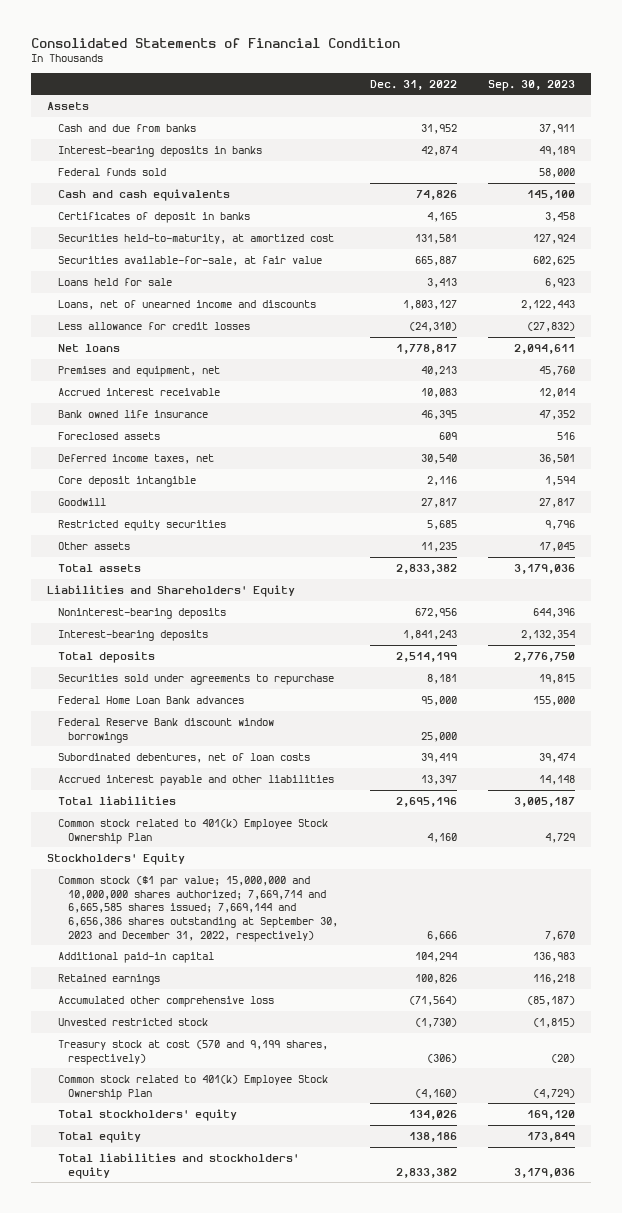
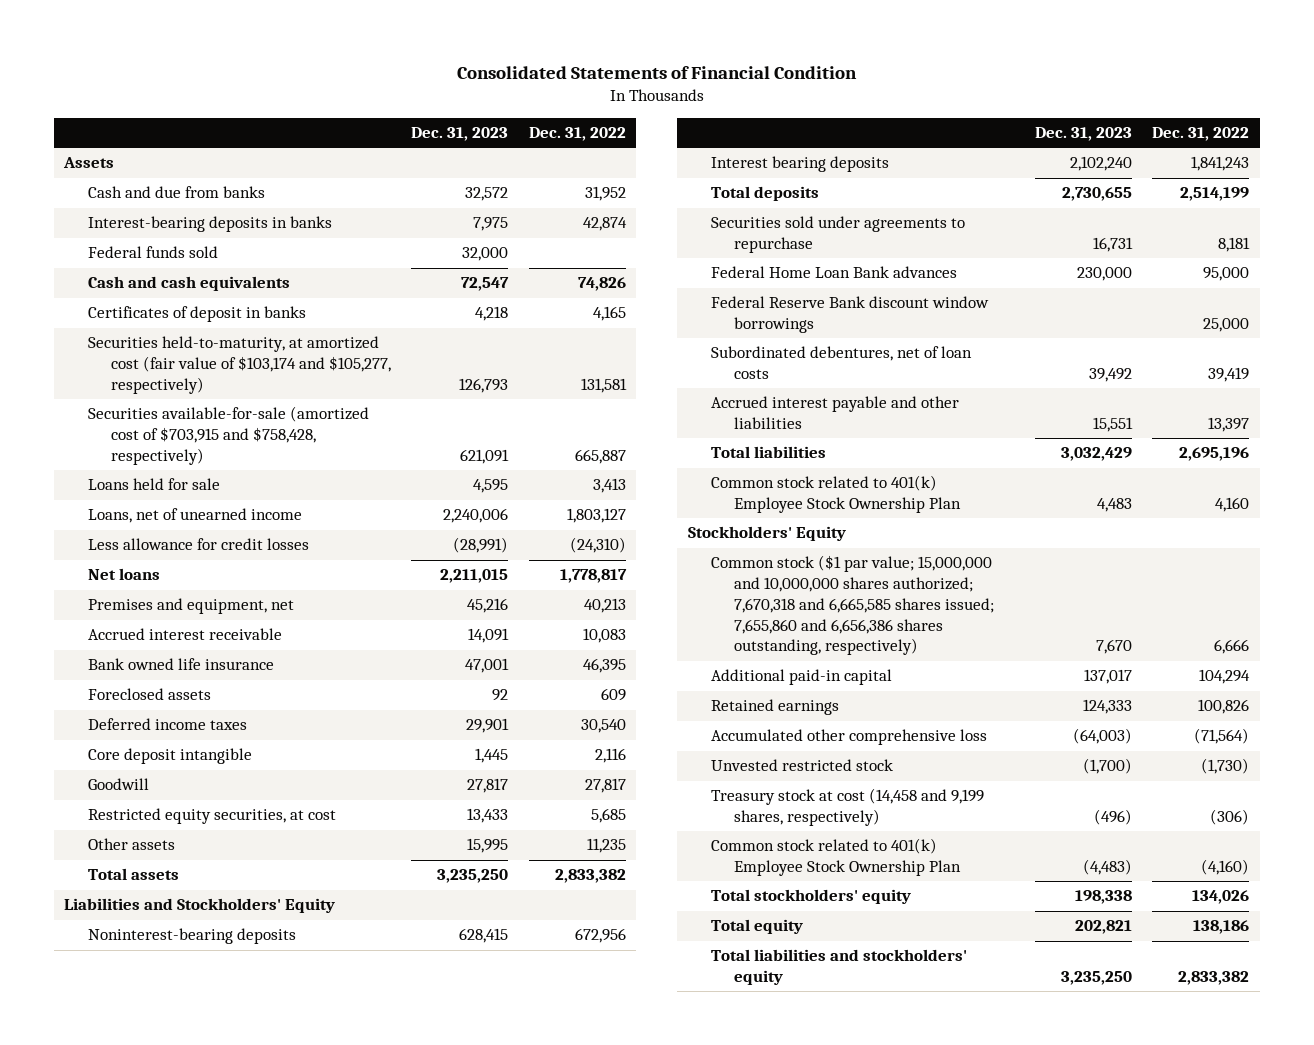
- | Dec. 31, 2022 | Sep. 30, 2023
+ | Dec. 31, 2023 | Dec. 31, 2022
- Securities held-to-maturity, at amortized cost | 131,581 | 127,924
- Securities available-for-sale, at fair value | 665,887 | 602,625
+ Securities held-to-maturity, at amortized cost (fair value of $103,174 and $105,277, respectively) | 126,793 | 131,581
+ Securities available-for-sale (amortized cost of $703,915 and $758,428, respectively) | 621,091 | 665,887
- Loans, net of unearned income and discounts | 1,803,127 | 2,122,443
+ Loans, net of unearned income | 2,240,006 | 1,803,127
- Deferred income taxes, net | 30,540 | 36,501
+ Deferred income taxes | 29,901 | 30,540
- Restricted equity securities | 5,685 | 9,796
+ Restricted equity securities, at cost | 13,433 | 5,685
- Liabilities and Shareholders' Equity
+ Liabilities and Stockholders' Equity
- Interest-bearing deposits | 1,841,243 | 2,132,354
+ Interest bearing deposits | 2,102,240 | 1,841,243
- Common stock ($1 par value; 15,000,000 and 10,000,000 shares authorized; 7,669,714 and 6,665,585 shares issued; 7,669,144 and 6,656,386 shares outstanding at September 30, 2023 and December 31, 2022, respectively) | 6,666 | 7,670
+ Common stock ($1 par value; 15,000,000 and 10,000,000 shares authorized; 7,670,318 and 6,665,585 shares issued; 7,655,860 and 6,656,386 shares outstanding, respectively) | 7,670 | 6,666
- Treasury stock at cost (570 and 9,199 shares, respectively) | (306) | (20)
+ Treasury stock at cost (14,458 and 9,199 shares, respectively) | (496) | (306)

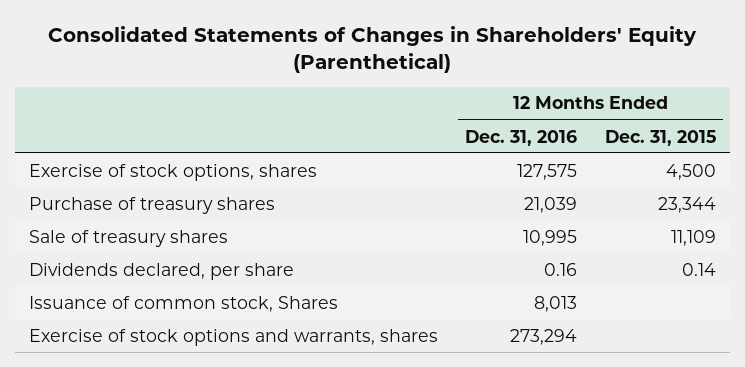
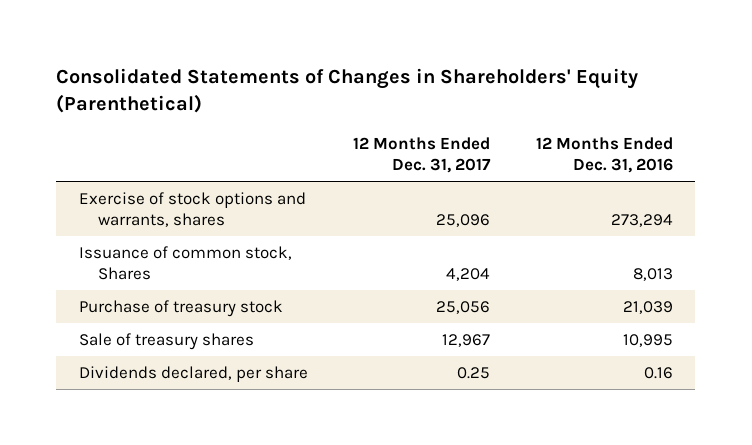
- | 12 Months Ended Dec. 31, 2016 | 12 Months Ended Dec. 31, 2015
+ | 12 Months Ended Dec. 31, 2017 | 12 Months Ended Dec. 31, 2016
- Exercise of stock options, shares | 127,575 | 4,500
- Purchase of treasury shares | 21,039 | 23,344
moved up: Exercise of stock options and warrants, shares | 25,096 | 273,294
moved up: Issuance of common stock, Shares | 4,204 | 8,013
+ Purchase of treasury stock | 25,056 | 21,039

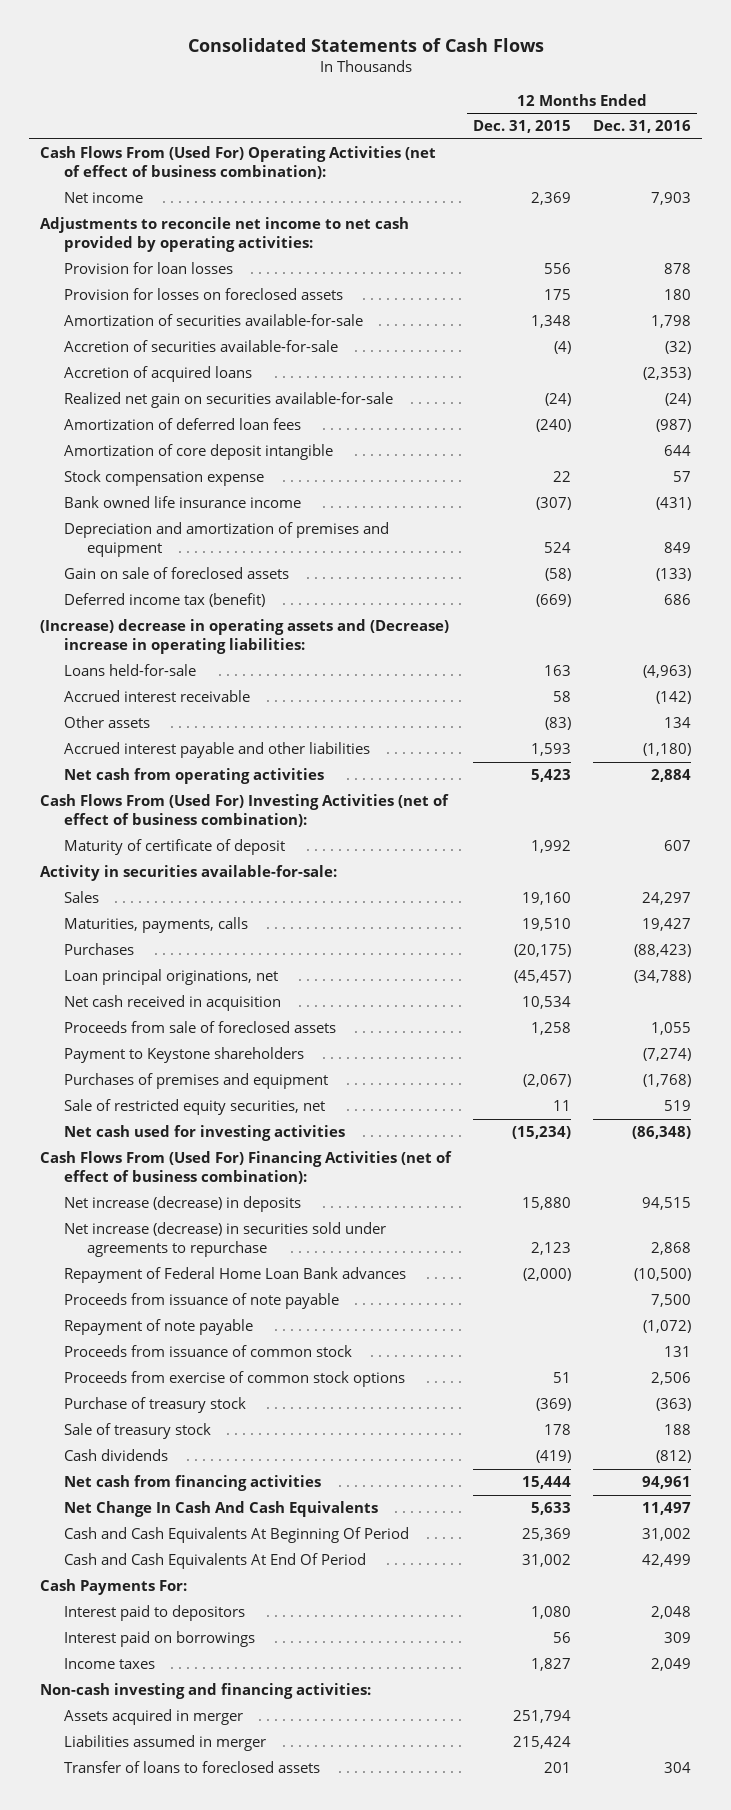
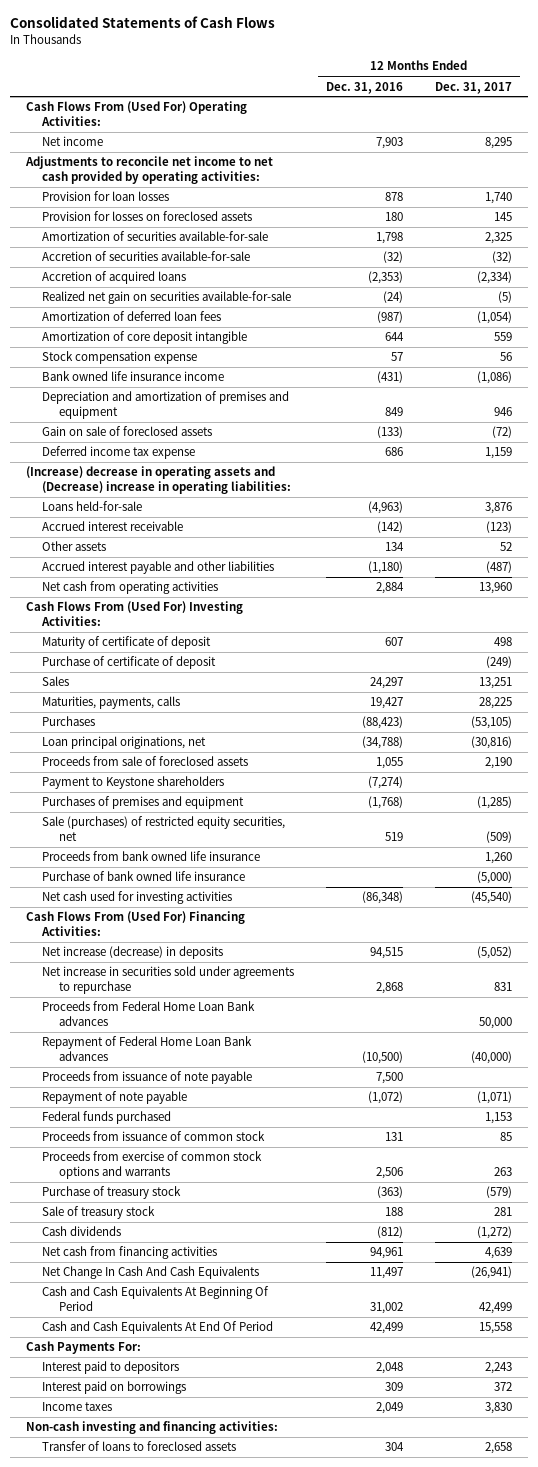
- | 12 Months Ended Dec. 31, 2015 | 12 Months Ended Dec. 31, 2016
+ | 12 Months Ended Dec. 31, 2016 | 12 Months Ended Dec. 31, 2017
- Cash Flows From (Used For) Operating Activities (net of effect of business combination):
+ Cash Flows From (Used For) Operating Activities:
- Deferred income tax (benefit) | (669) | 686
+ Deferred income tax expense | 686 | 1,159
- Cash Flows From (Used For) Investing Activities (net of effect of business combination):
+ Cash Flows From (Used For) Investing Activities:
- Activity in securities available-for-sale:
+ Purchase of certificate of deposit | | (249)
- Net cash received in acquisition | 10,534 |
- Sale of restricted equity securities, net | 11 | 519
+ Sale (purchases) of restricted equity securities, net | 519 | (509)
+ Proceeds from bank owned life insurance | | 1,260
+ Purchase of bank owned life insurance | | (5,000)
- Cash Flows From (Used For) Financing Activities (net of effect of business combination):
+ Cash Flows From (Used For) Financing Activities:
- Net increase (decrease) in securities sold under agreements to repurchase | 2,123 | 2,868
+ Net increase in securities sold under agreements to repurchase | 2,868 | 831
+ Proceeds from Federal Home Loan Bank advances | | 50,000
+ Federal funds purchased | | 1,153
- Proceeds from exercise of common stock options | 51 | 2,506
+ Proceeds from exercise of common stock options and warrants | 2,506 | 263
- Assets acquired in merger | 251,794 |
- Liabilities assumed in merger | 215,424 |

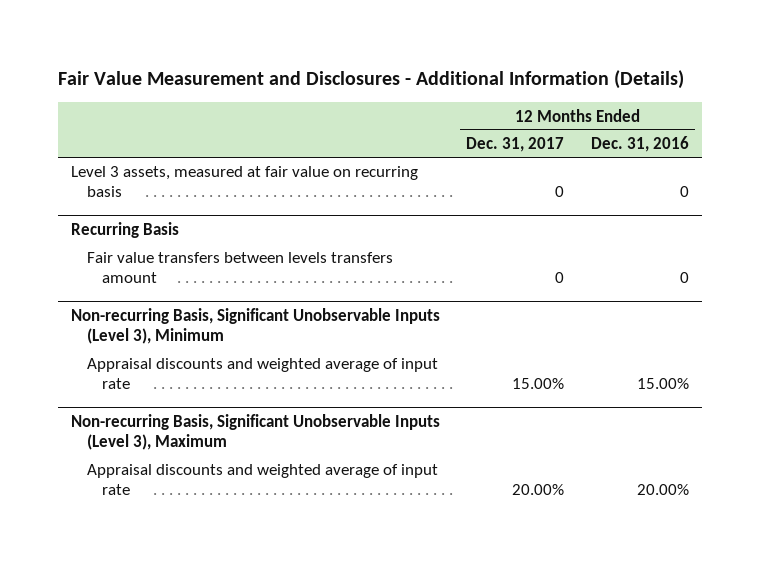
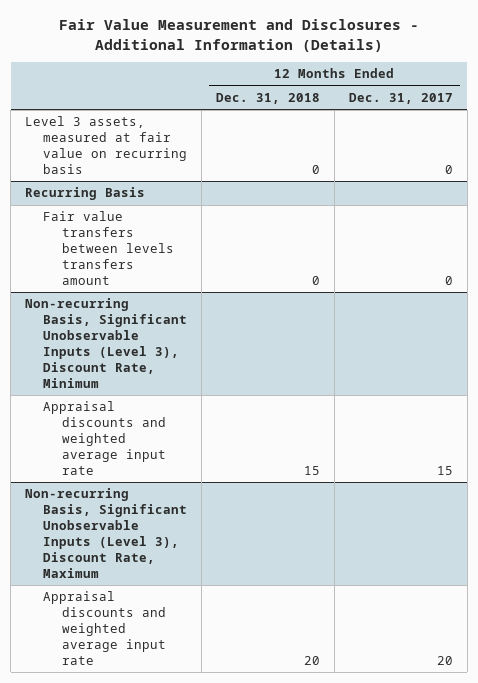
- | 12 Months Ended Dec. 31, 2017 | 12 Months Ended Dec. 31, 2016
+ | 12 Months Ended Dec. 31, 2018 | 12 Months Ended Dec. 31, 2017
- Non-recurring Basis, Significant Unobservable Inputs (Level 3), Minimum
- Appraisal discounts and weighted average of input rate | 15.00% | 15.00%
- Non-recurring Basis, Significant Unobservable Inputs (Level 3), Maximum
- Appraisal discounts and weighted average of input rate | 20.00% | 20.00%
+ Non-recurring Basis, Significant Unobservable Inputs (Level 3), Discount Rate, Minimum
+ Appraisal discounts and weighted average input rate | 15 | 15
+ Non-recurring Basis, Significant Unobservable Inputs (Level 3), Discount Rate, Maximum
+ Appraisal discounts and weighted average input rate | 20 | 20

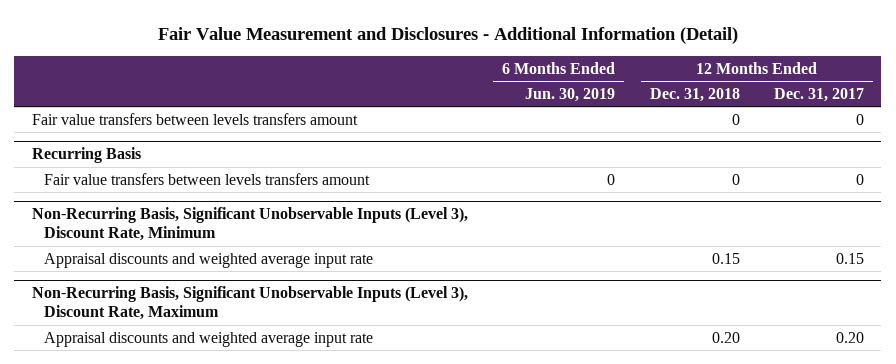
- Fair Value Measurement and Disclosures - Additional Information (Details)
+ Fair Value Measurement and Disclosures - Additional Information (Detail)
- | 12 Months Ended Dec. 31, 2018 | 12 Months Ended Dec. 31, 2017
+ | 6 Months Ended Jun. 30, 2019 | 12 Months Ended Dec. 31, 2018 | 12 Months Ended Dec. 31, 2017
- Level 3 assets, measured at fair value on recurring basis | 0 | 0
+ Fair value transfers between levels transfers amount | | 0 | 0
- Non-recurring Basis, Significant Unobservable Inputs (Level 3), Discount Rate, Minimum
- Appraisal discounts and weighted average input rate | 15 | 15
- Non-recurring Basis, Significant Unobservable Inputs (Level 3), Discount Rate, Maximum
- Appraisal discounts and weighted average input rate | 20 | 20
+ Non-Recurring Basis, Significant Unobservable Inputs (Level 3), Discount Rate, Minimum
+ Appraisal discounts and weighted average input rate | | 0.15 | 0.15
+ Non-Recurring Basis, Significant Unobservable Inputs (Level 3), Discount Rate, Maximum
+ Appraisal discounts and weighted average input rate | | 0.20 | 0.20

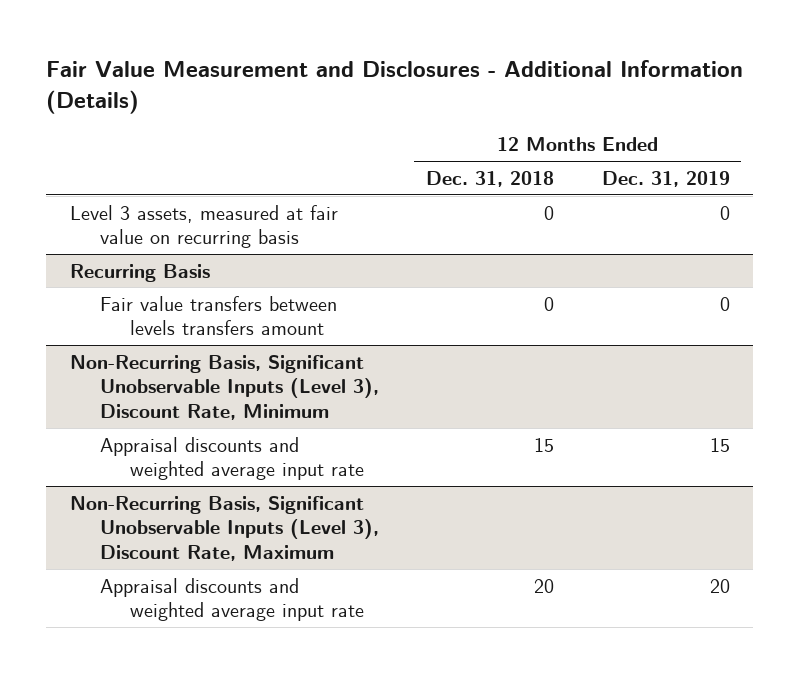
- Fair Value Measurement and Disclosures - Additional Information (Detail)
+ Fair Value Measurement and Disclosures - Additional Information (Details)
- | 6 Months Ended Jun. 30, 2019 | 12 Months Ended Dec. 31, 2018 | 12 Months Ended Dec. 31, 2017
+ | 12 Months Ended Dec. 31, 2018 | 12 Months Ended Dec. 31, 2019
- Fair value transfers between levels transfers amount | | 0 | 0
+ Level 3 assets, measured at fair value on recurring basis | 0 | 0
@ Non-Recurring Basis, Significant Unobservable Inputs (Level 3), Discount Rate, Minimum
- Appraisal discounts and weighted average input rate | | 0.15 | 0.15
+ Appraisal discounts and weighted average input rate | 15 | 15
@ Non-Recurring Basis, Significant Unobservable Inputs (Level 3), Discount Rate, Maximum
- Appraisal discounts and weighted average input rate | | 0.20 | 0.20
+ Appraisal discounts and weighted average input rate | 20 | 20

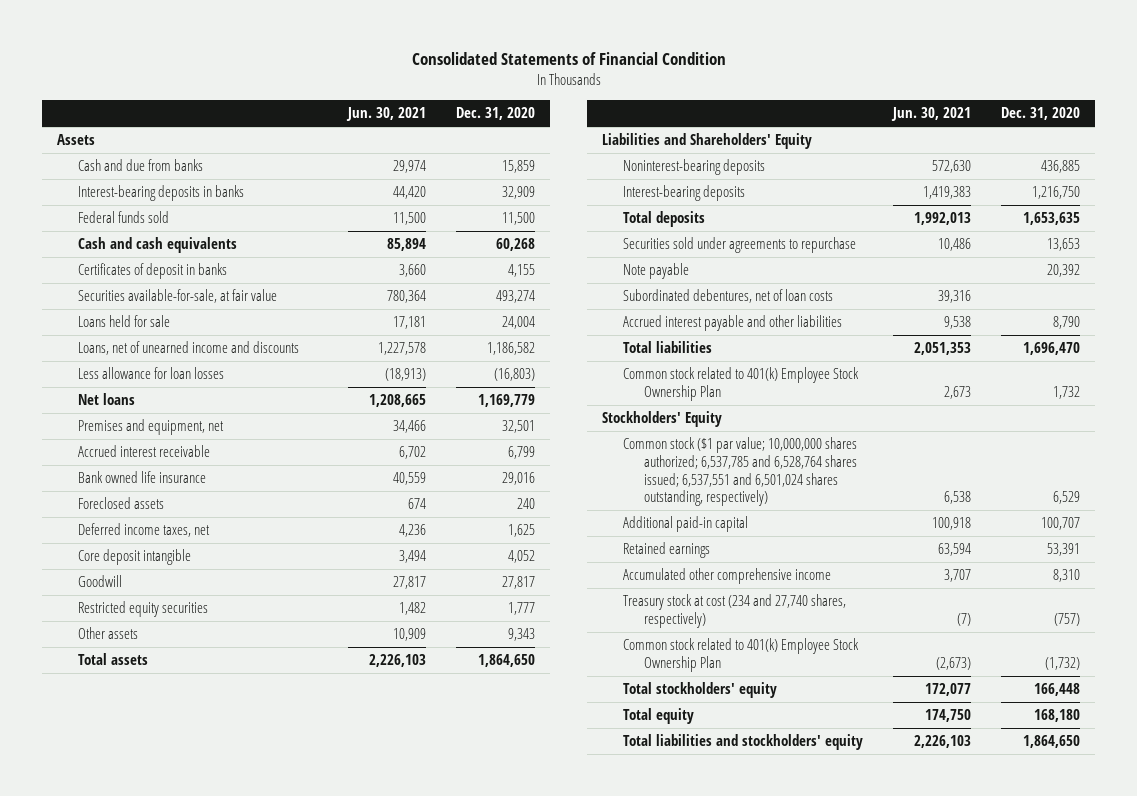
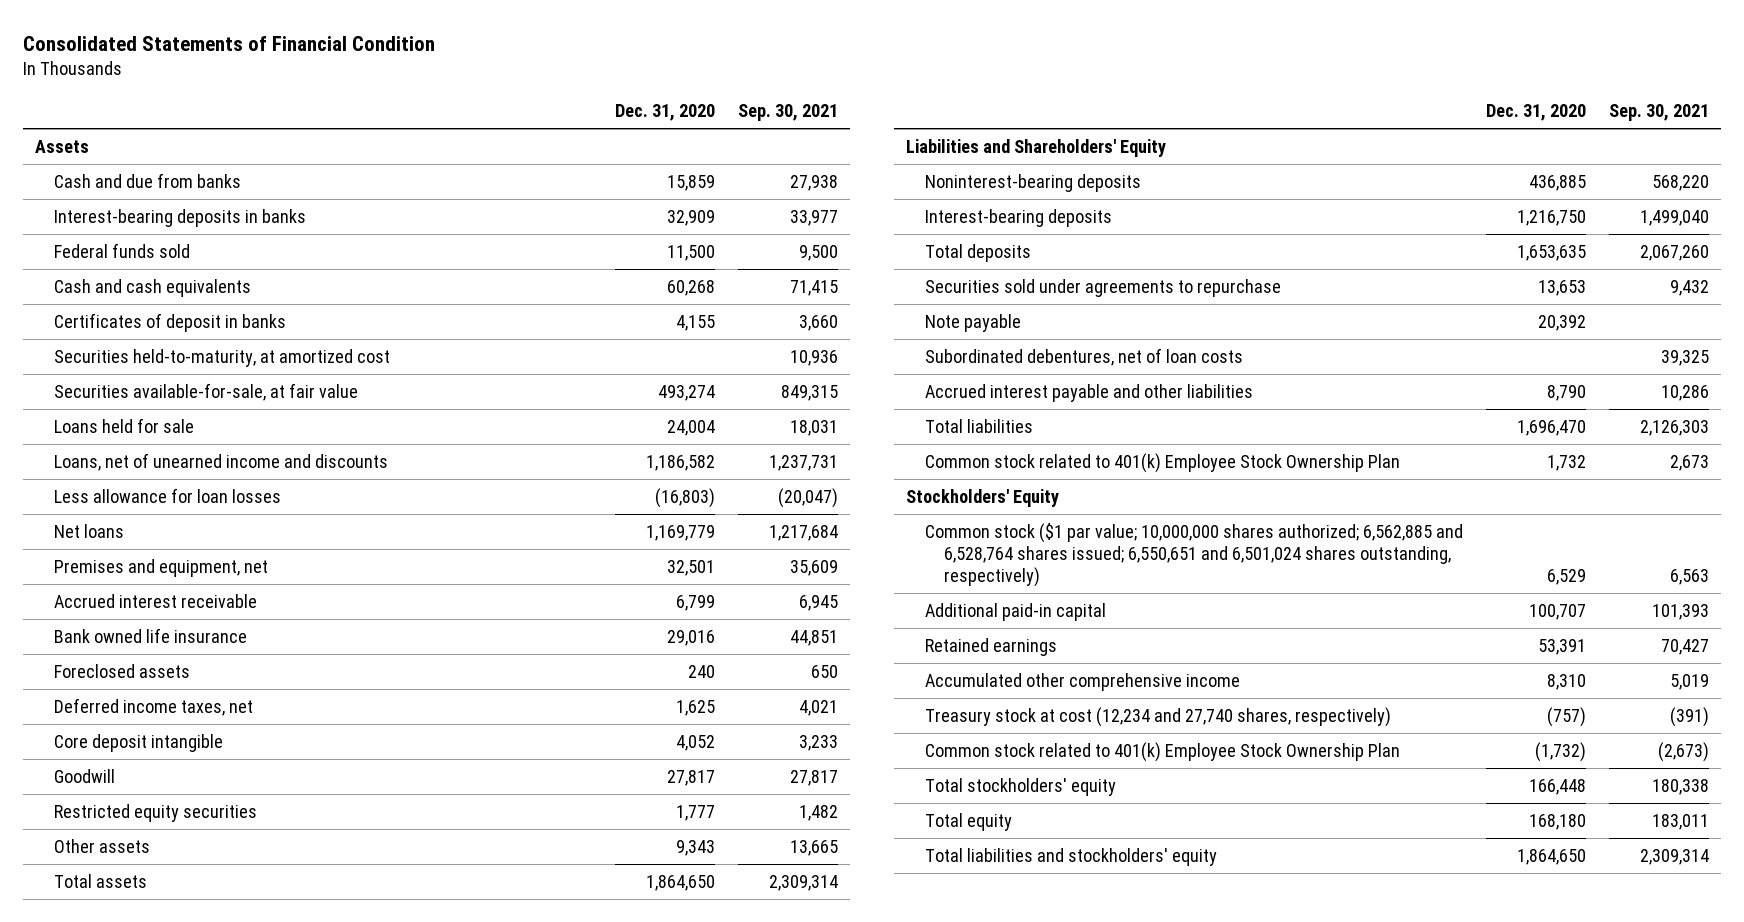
- | Jun. 30, 2021 | Dec. 31, 2020
+ | Dec. 31, 2020 | Sep. 30, 2021
+ Securities held-to-maturity, at amortized cost | | 10,936
- Common stock ($1 par value; 10,000,000 shares authorized; 6,537,785 and 6,528,764 shares issued; 6,537,551 and 6,501,024 shares outstanding, respectively) | 6,538 | 6,529
+ Common stock ($1 par value; 10,000,000 shares authorized; 6,562,885 and 6,528,764 shares issued; 6,550,651 and 6,501,024 shares outstanding, respectively) | 6,529 | 6,563
- Treasury stock at cost (234 and 27,740 shares, respectively) | (7) | (757)
+ Treasury stock at cost (12,234 and 27,740 shares, respectively) | (757) | (391)

